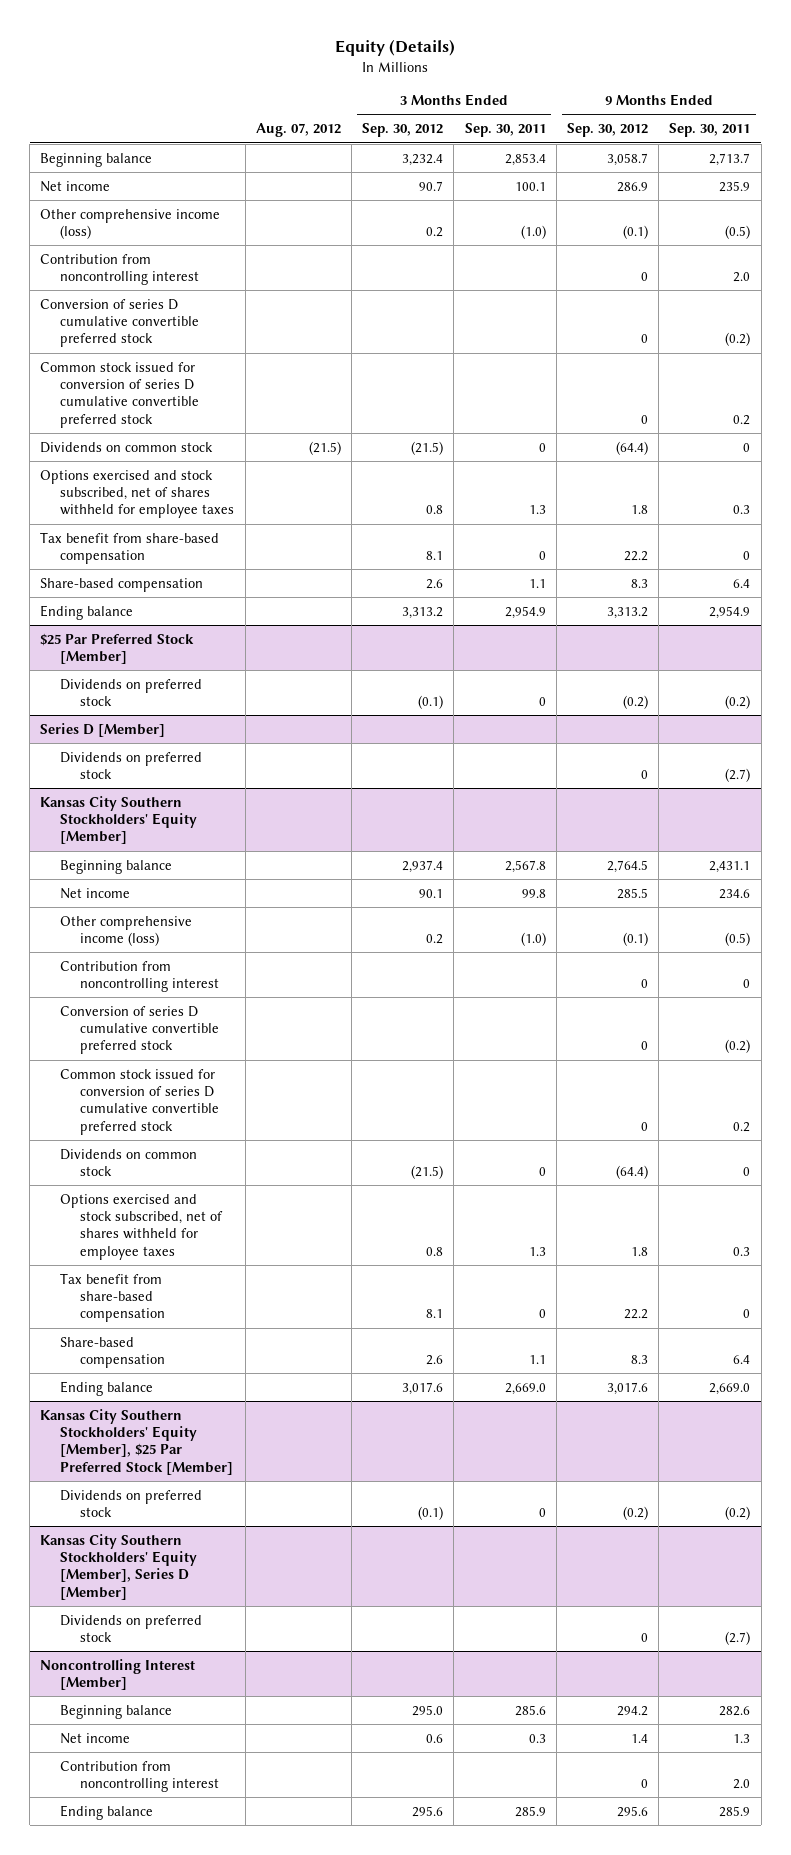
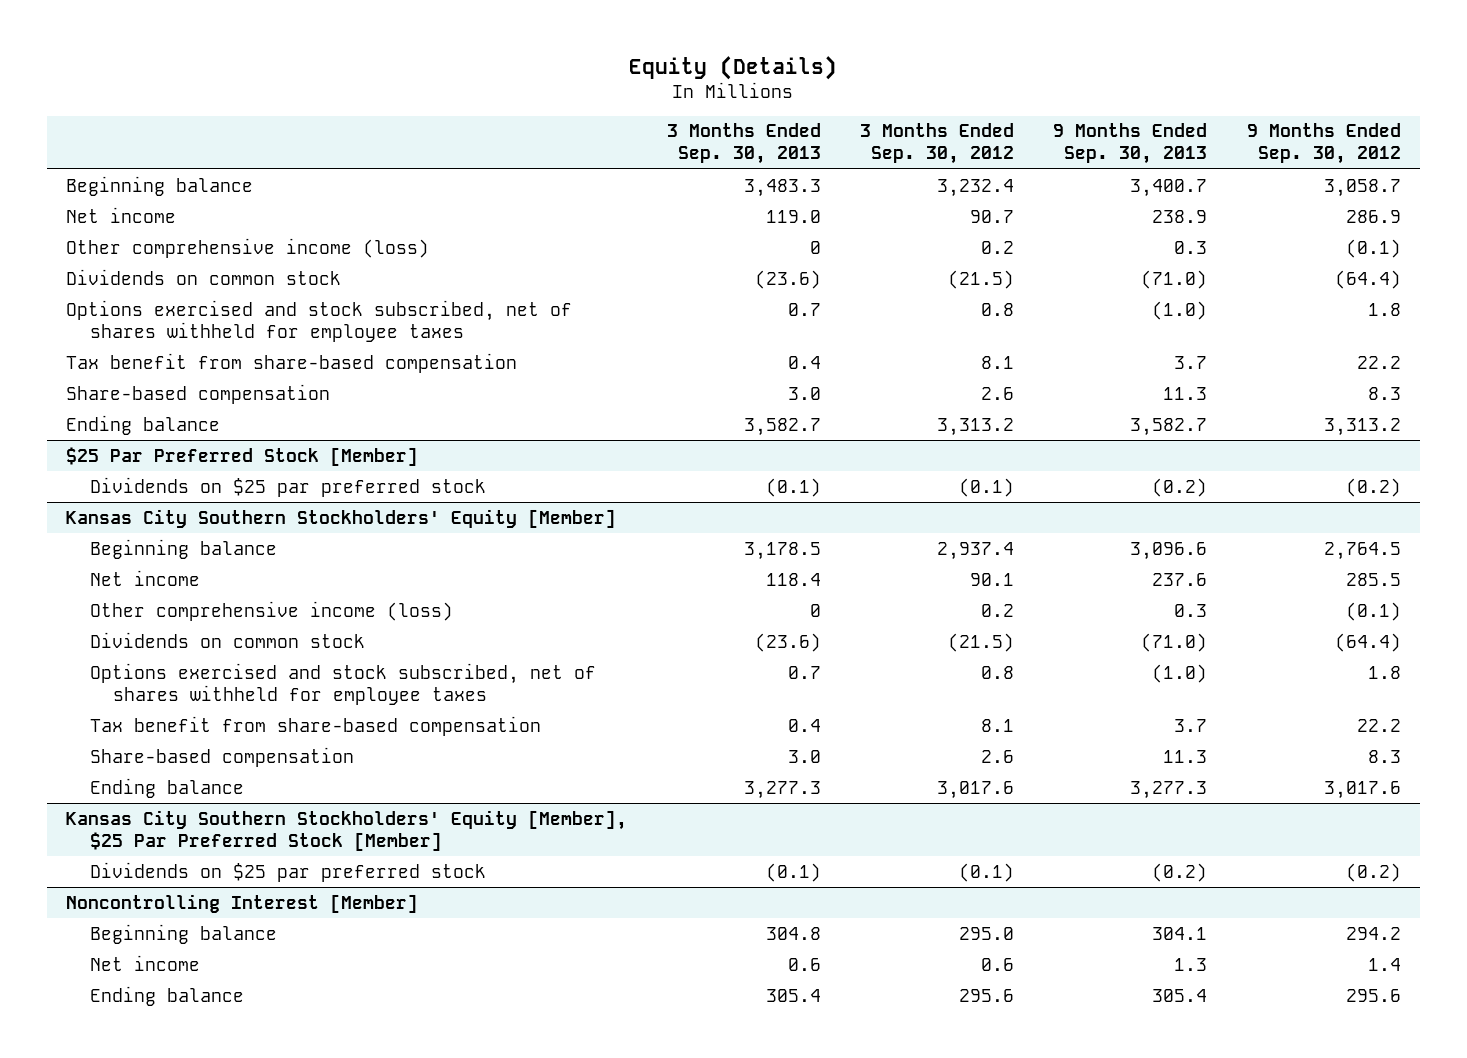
- | Aug. 07, 2012 | 3 Months Ended Sep. 30, 2012 | 3 Months Ended Sep. 30, 2011 | 9 Months Ended Sep. 30, 2012 | 9 Months Ended Sep. 30, 2011
+ | 3 Months Ended Sep. 30, 2013 | 3 Months Ended Sep. 30, 2012 | 9 Months Ended Sep. 30, 2013 | 9 Months Ended Sep. 30, 2012
- Contribution from noncontrolling interest | | | | 0 | 2.0
- Conversion of series D cumulative convertible preferred stock | | | | 0 | (0.2)
- Common stock issued for conversion of series D cumulative convertible preferred stock | | | | 0 | 0.2
@ $25 Par Preferred Stock [Member]
- Dividends on preferred stock | | (0.1) | 0 | (0.2) | (0.2)
- Series D [Member]
- Dividends on preferred stock | | | | 0 | (2.7)
@ $25 Par Preferred Stock [Member]
+ Dividends on $25 par preferred stock | (0.1) | (0.1) | (0.2) | (0.2)
@ Kansas City Southern Stockholders' Equity [Member]
- Contribution from noncontrolling interest | | | | 0 | 0
- Conversion of series D cumulative convertible preferred stock | | | | 0 | (0.2)
- Common stock issued for conversion of series D cumulative convertible preferred stock | | | | 0 | 0.2
@ Kansas City Southern Stockholders' Equity [Member], $25 Par Preferred Stock [Member]
- Dividends on preferred stock | | (0.1) | 0 | (0.2) | (0.2)
- Kansas City Southern Stockholders' Equity [Member], Series D [Member]
- Dividends on preferred stock | | | | 0 | (2.7)
@ Kansas City Southern Stockholders' Equity [Member], $25 Par Preferred Stock [Member]
+ Dividends on $25 par preferred stock | (0.1) | (0.1) | (0.2) | (0.2)
@ Noncontrolling Interest [Member]
- Contribution from noncontrolling interest | | | | 0 | 2.0

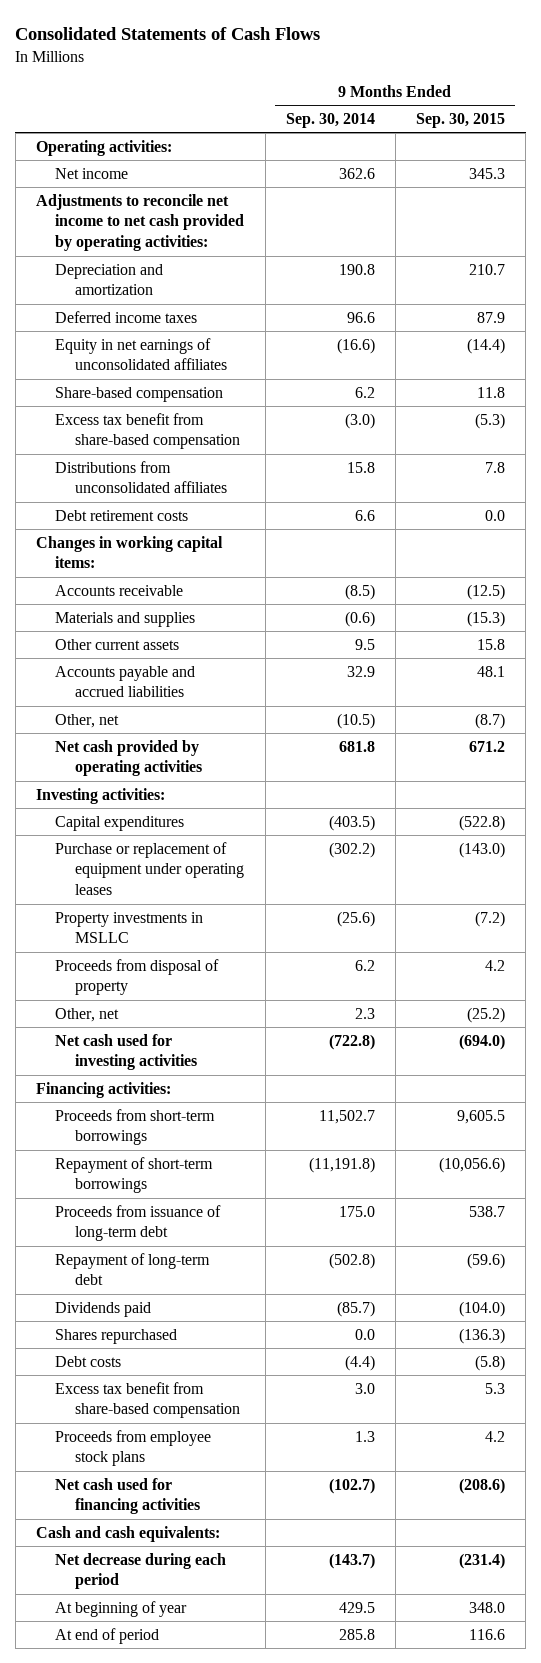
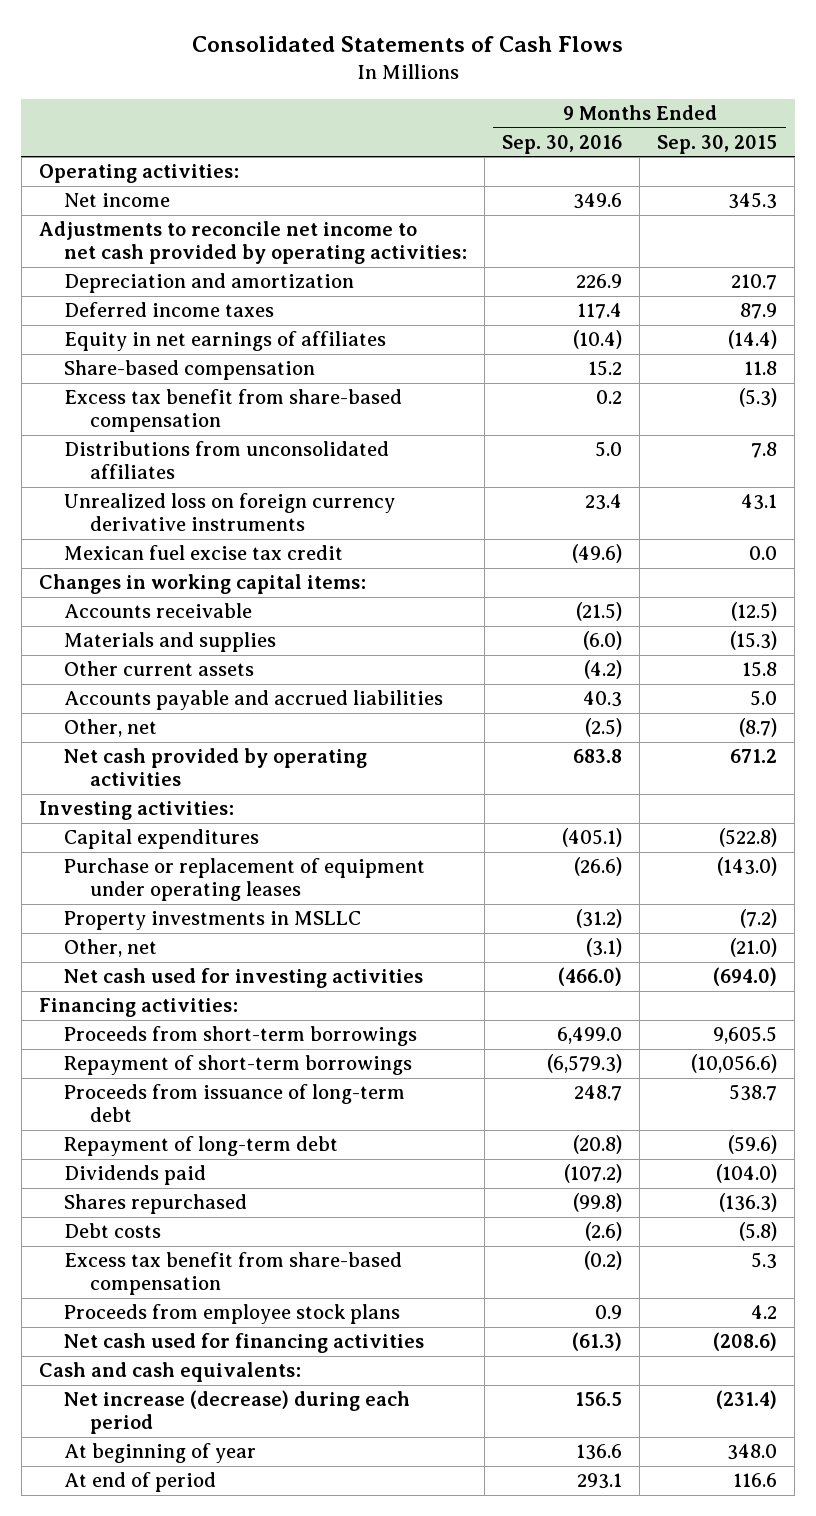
- | 9 Months Ended Sep. 30, 2014 | 9 Months Ended Sep. 30, 2015
+ | 9 Months Ended Sep. 30, 2016 | 9 Months Ended Sep. 30, 2015
- Equity in net earnings of unconsolidated affiliates | (16.6) | (14.4)
+ Equity in net earnings of affiliates | (10.4) | (14.4)
- Debt retirement costs | 6.6 | 0.0
+ Unrealized loss on foreign currency derivative instruments | 23.4 | 43.1
+ Mexican fuel excise tax credit | (49.6) | 0.0
- Accounts payable and accrued liabilities | 32.9 | 48.1
+ Accounts payable and accrued liabilities | 40.3 | 5.0
- Proceeds from disposal of property | 6.2 | 4.2
- Other, net | 2.3 | (25.2)
+ Other, net | (3.1) | (21.0)
- Net decrease during each period | (143.7) | (231.4)
+ Net increase (decrease) during each period | 156.5 | (231.4)

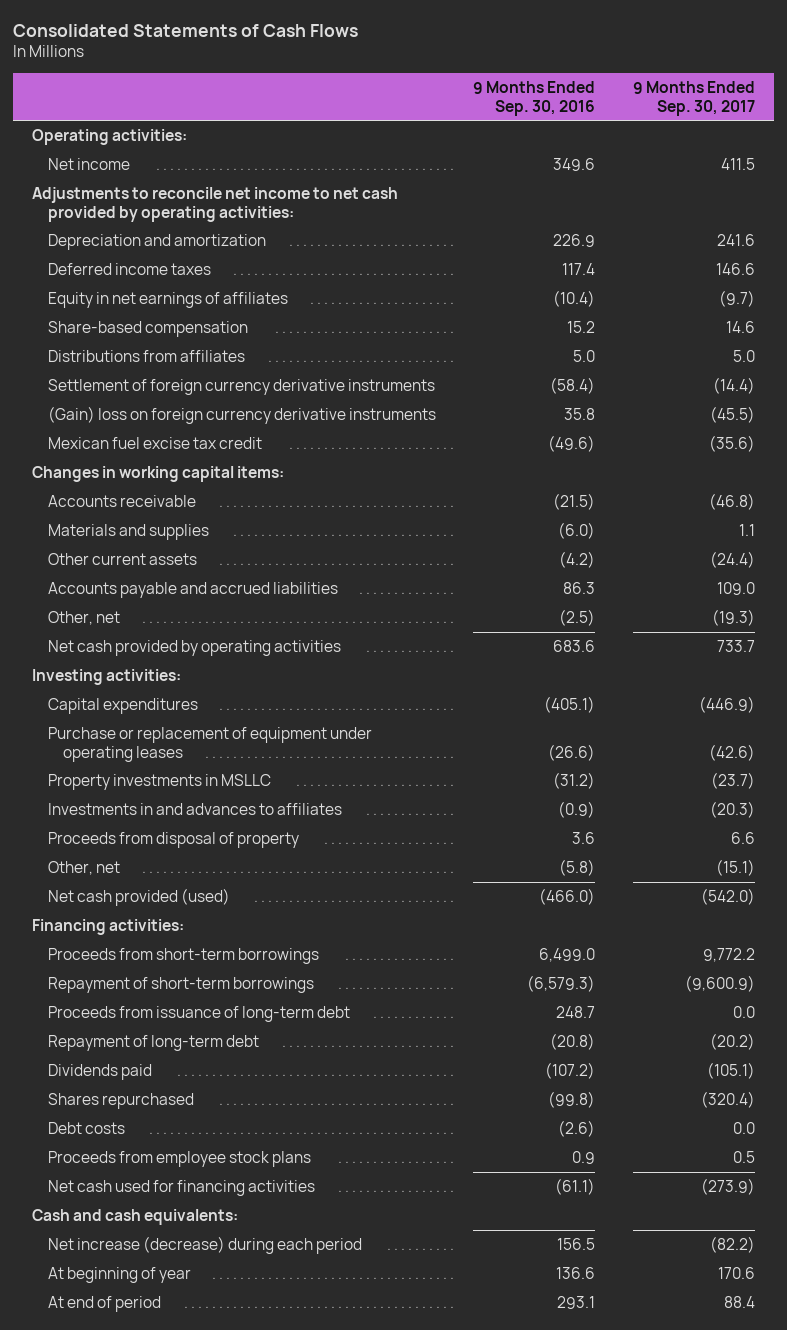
- | 9 Months Ended Sep. 30, 2016 | 9 Months Ended Sep. 30, 2015
+ | 9 Months Ended Sep. 30, 2016 | 9 Months Ended Sep. 30, 2017
- Excess tax benefit from share-based compensation | 0.2 | (5.3)
- Distributions from unconsolidated affiliates | 5.0 | 7.8
- Unrealized loss on foreign currency derivative instruments | 23.4 | 43.1
+ Distributions from affiliates | 5.0 | 5.0
+ Settlement of foreign currency derivative instruments | (58.4) | (14.4)
+ (Gain) loss on foreign currency derivative instruments | 35.8 | (45.5)
- Accounts payable and accrued liabilities | 40.3 | 5.0
+ Accounts payable and accrued liabilities | 86.3 | 109.0
- Net cash provided by operating activities | 683.8 | 671.2
+ Net cash provided by operating activities | 683.6 | 733.7
- Other, net | (3.1) | (21.0)
- Net cash used for investing activities | (466.0) | (694.0)
+ Investments in and advances to affiliates | (0.9) | (20.3)
+ Proceeds from disposal of property | 3.6 | 6.6
+ Other, net | (5.8) | (15.1)
+ Net cash provided (used) | (466.0) | (542.0)
- Excess tax benefit from share-based compensation | (0.2) | 5.3
- Net cash used for financing activities | (61.3) | (208.6)
+ Net cash used for financing activities | (61.1) | (273.9)

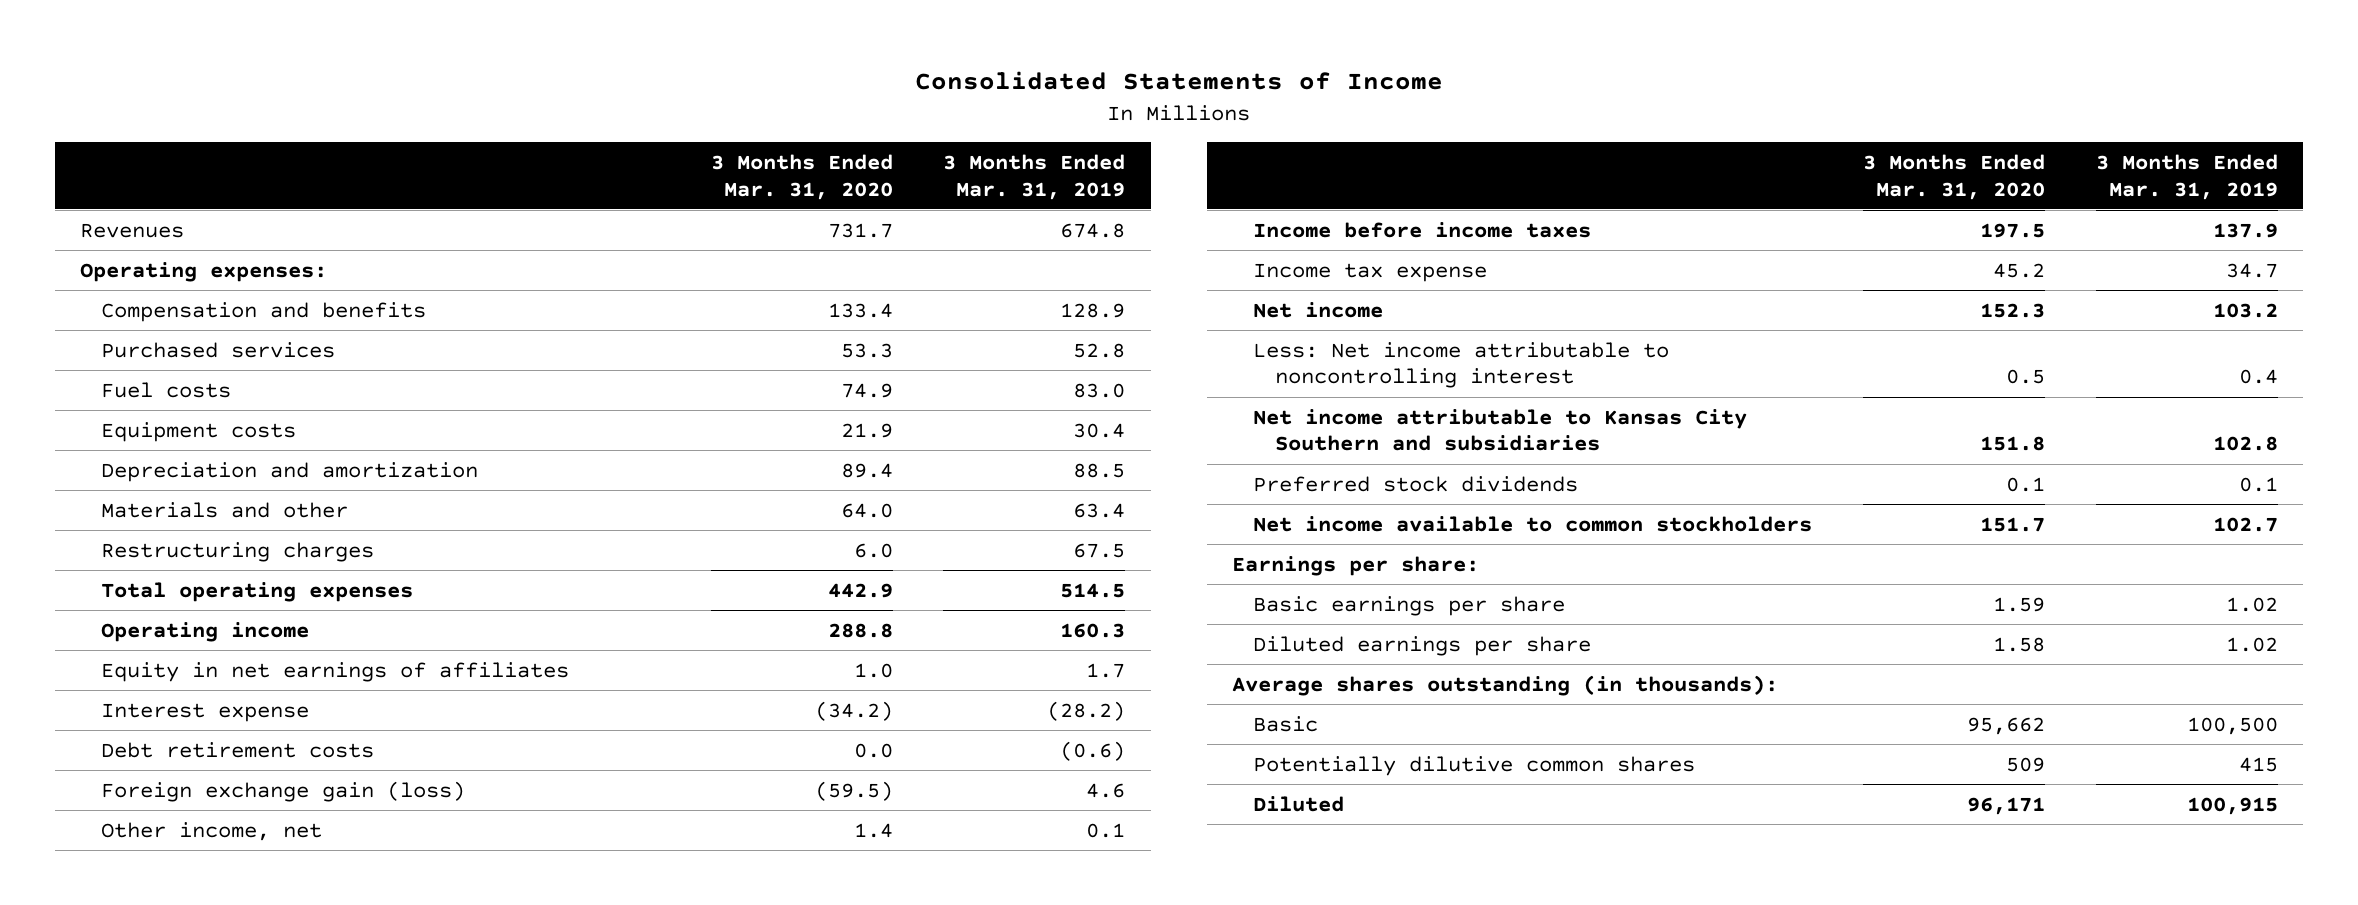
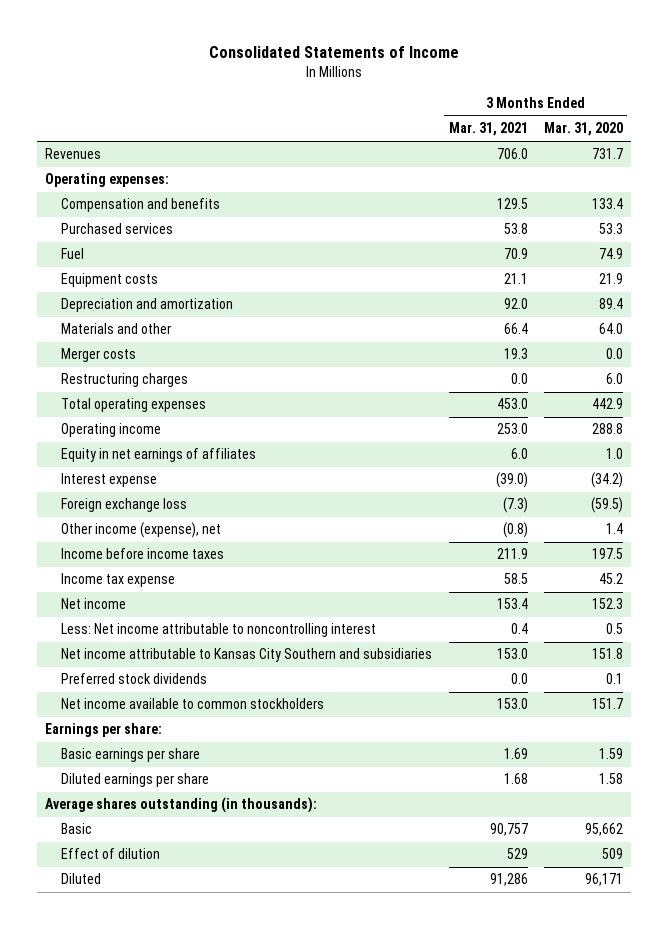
- | 3 Months Ended Mar. 31, 2020 | 3 Months Ended Mar. 31, 2019
+ | 3 Months Ended Mar. 31, 2021 | 3 Months Ended Mar. 31, 2020
- Fuel costs | 74.9 | 83.0
+ Fuel | 70.9 | 74.9
+ Merger costs | 19.3 | 0.0
- Debt retirement costs | 0.0 | (0.6)
- Foreign exchange gain (loss) | (59.5) | 4.6
- Other income, net | 1.4 | 0.1
+ Foreign exchange loss | (7.3) | (59.5)
+ Other income (expense), net | (0.8) | 1.4
- Potentially dilutive common shares | 509 | 415
+ Effect of dilution | 529 | 509

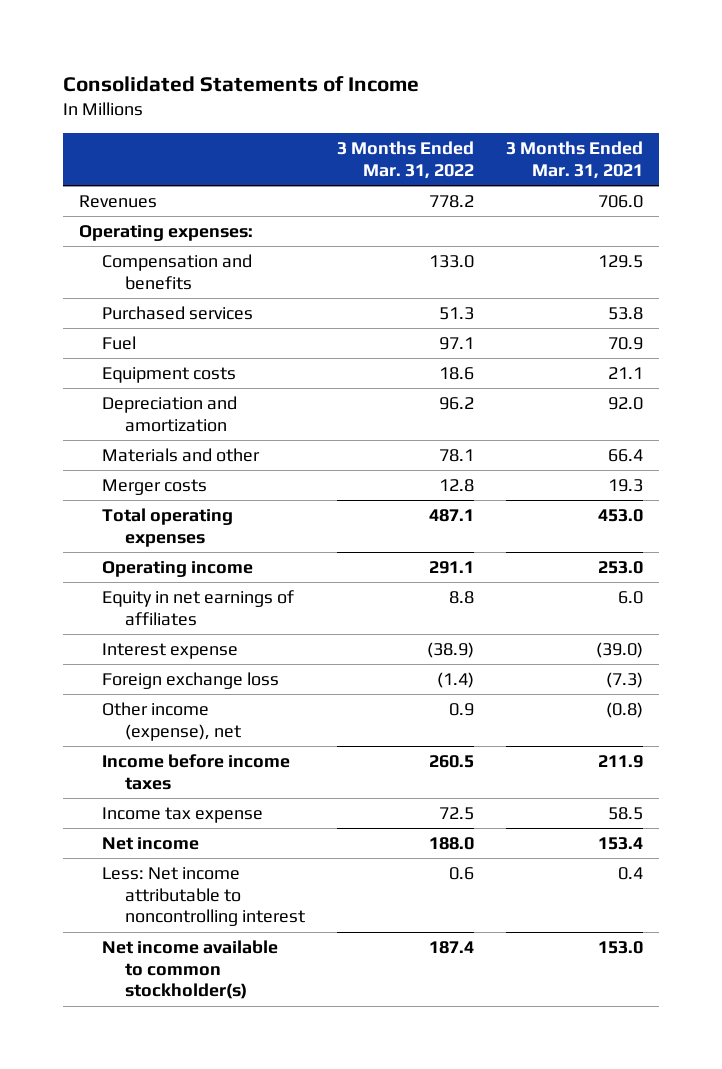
- | 3 Months Ended Mar. 31, 2021 | 3 Months Ended Mar. 31, 2020
+ | 3 Months Ended Mar. 31, 2022 | 3 Months Ended Mar. 31, 2021
- Restructuring charges | 0.0 | 6.0
- Net income attributable to Kansas City Southern and subsidiaries | 153.0 | 151.8
- Preferred stock dividends | 0.0 | 0.1
- Net income available to common stockholders | 153.0 | 151.7
- Earnings per share:
- Basic earnings per share | 1.69 | 1.59
- Diluted earnings per share | 1.68 | 1.58
- Average shares outstanding (in thousands):
- Basic | 90,757 | 95,662
- Effect of dilution | 529 | 509
- Diluted | 91,286 | 96,171
+ Net income available to common stockholder(s) | 187.4 | 153.0

